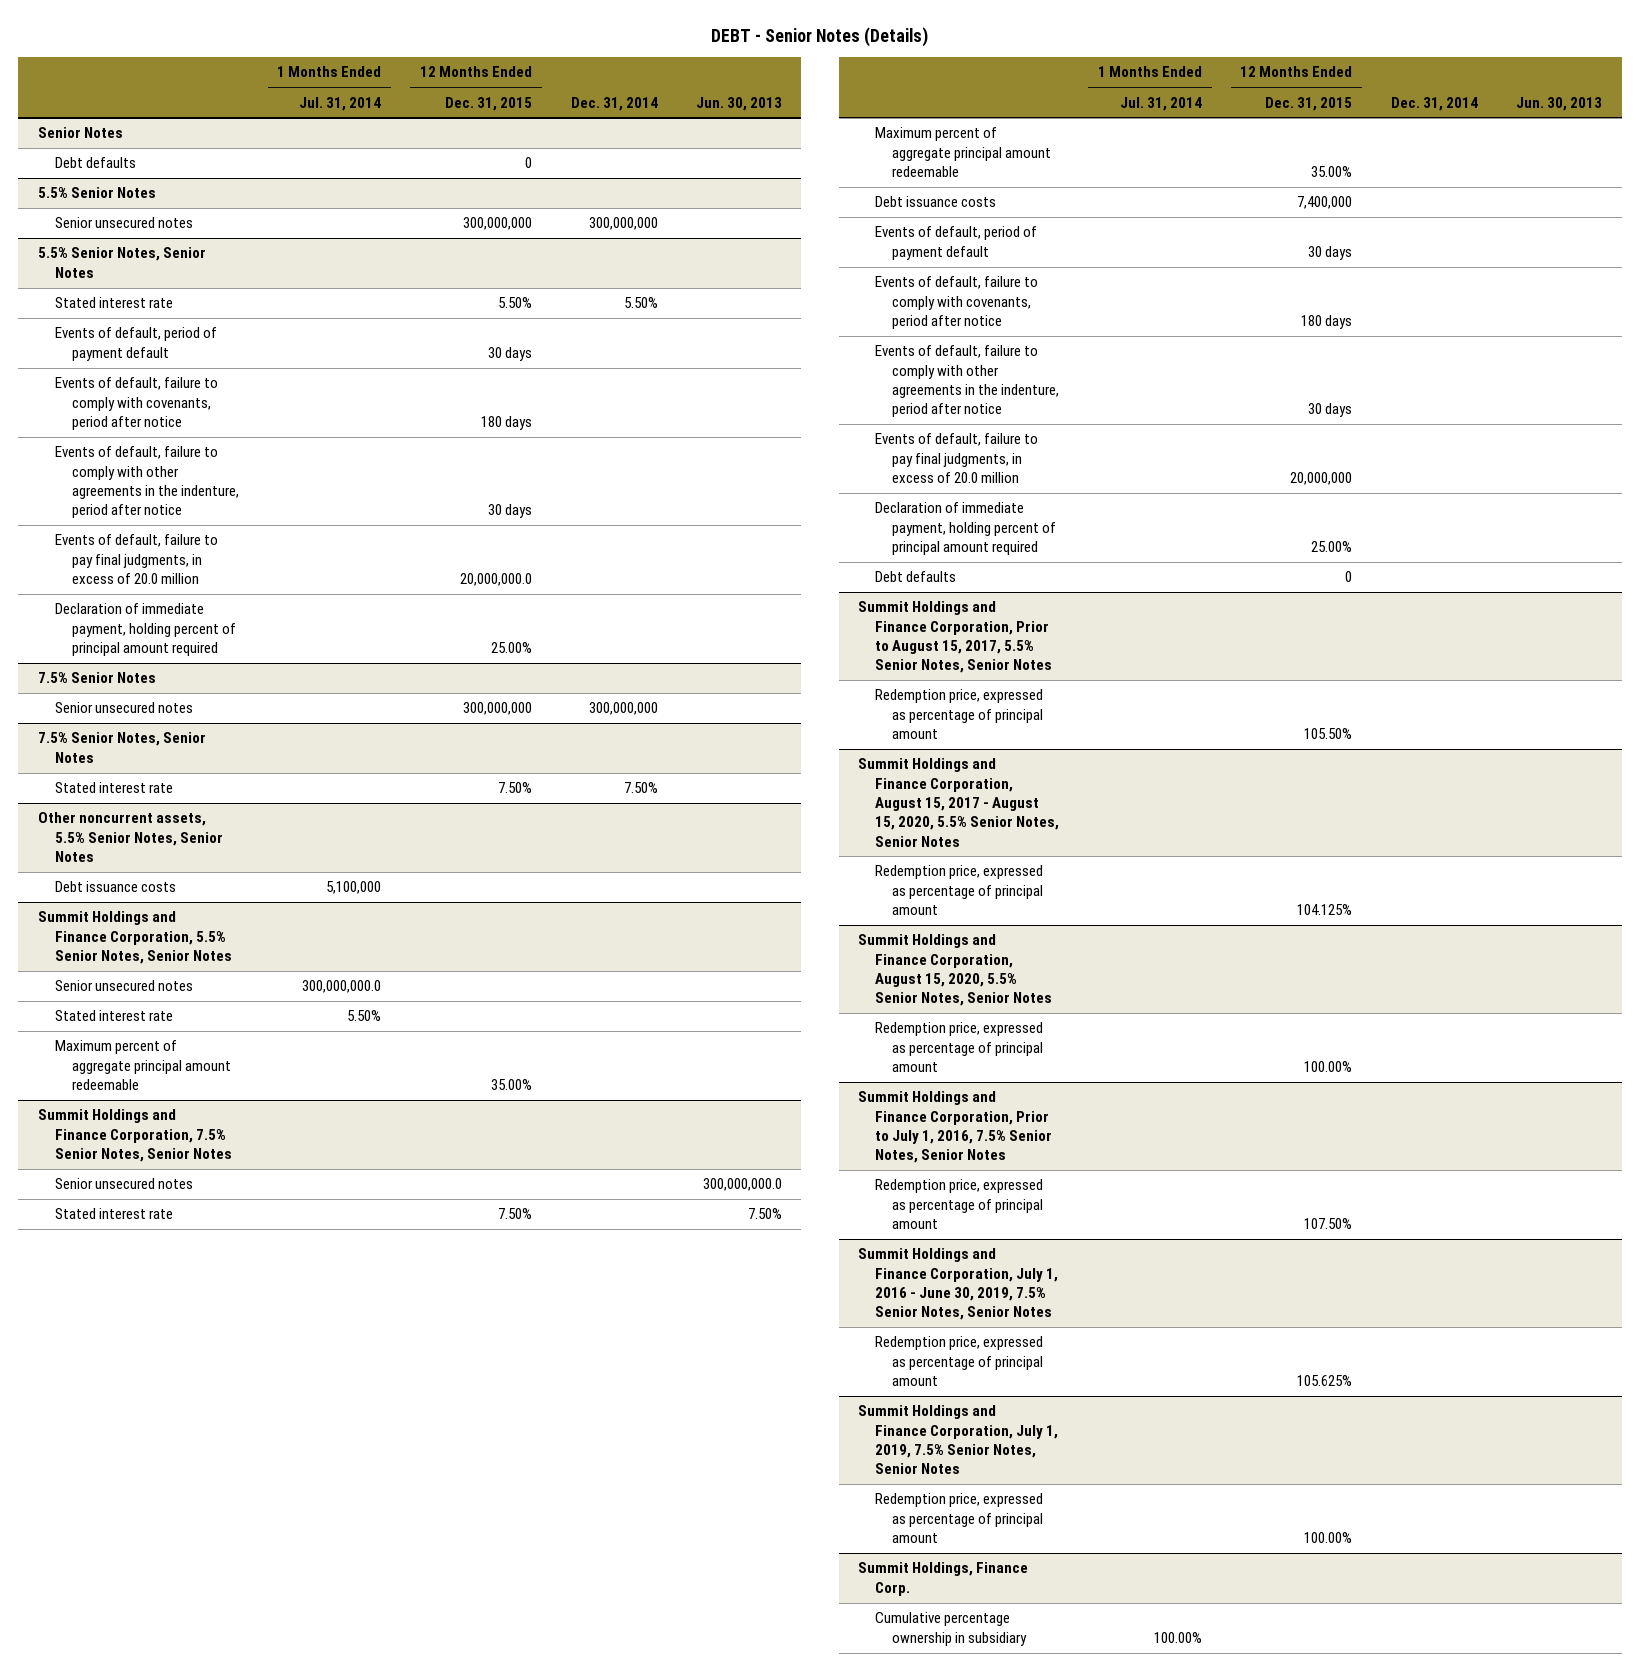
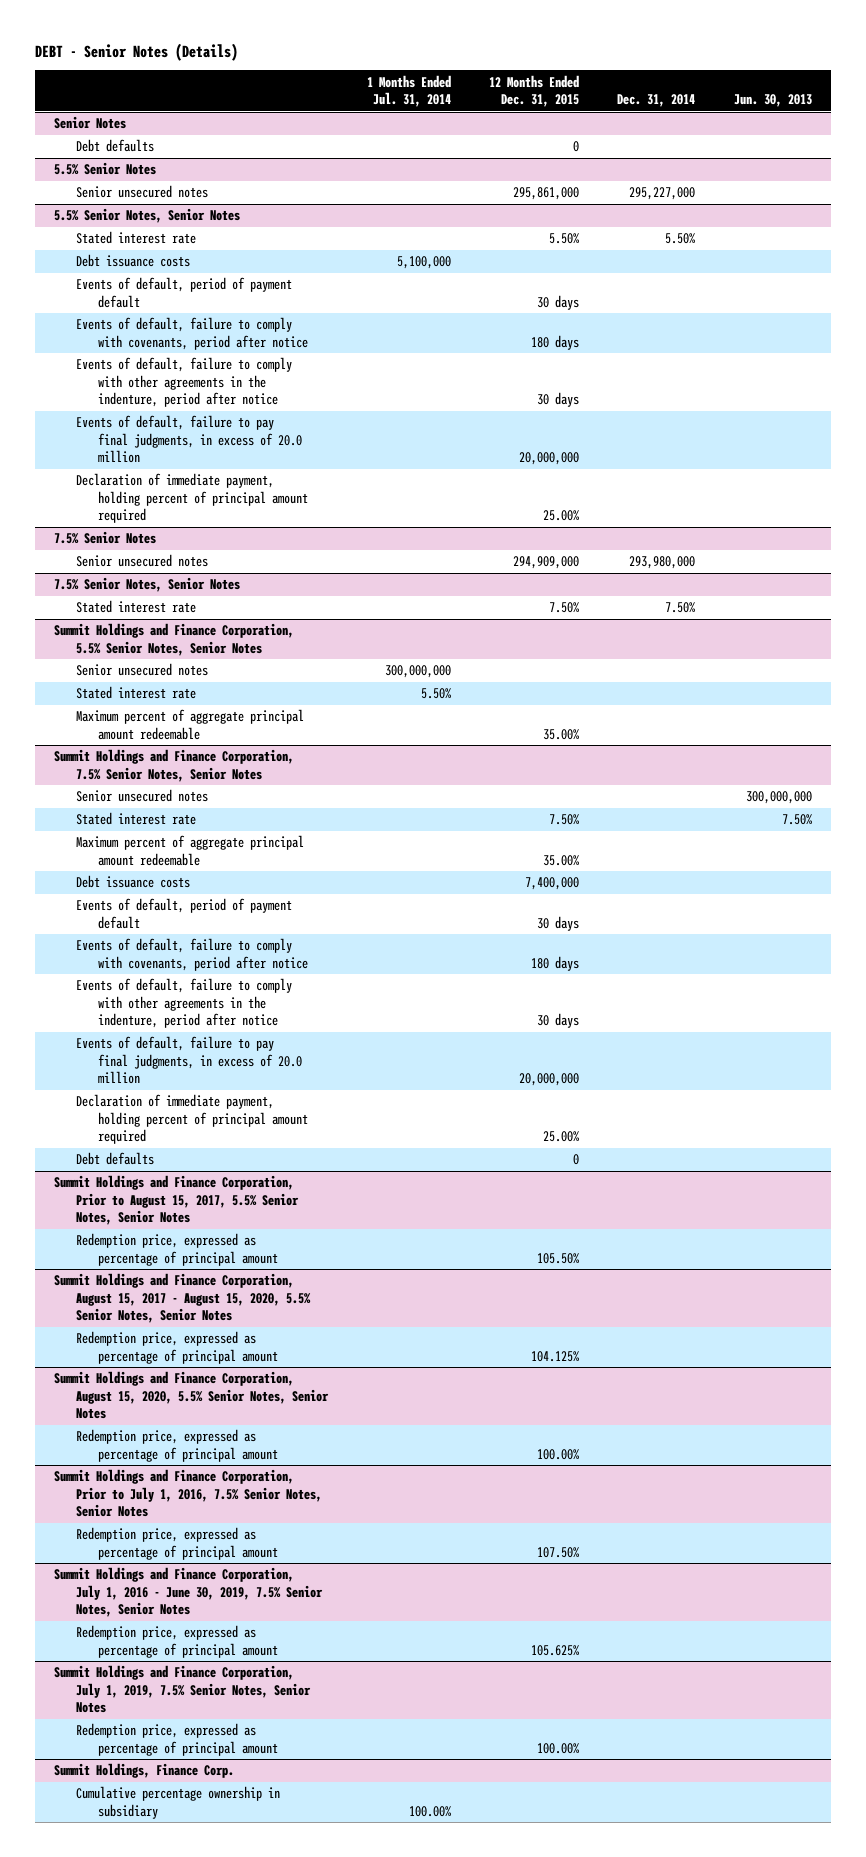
@ 5.5% Senior Notes
- Senior unsecured notes | | 300,000,000 | 300,000,000 |
+ Senior unsecured notes | | 295,861,000 | 295,227,000 |
@ 5.5% Senior Notes, Senior Notes
+ Debt issuance costs | 5,100,000 | | |
- Events of default, failure to pay final judgments, in excess of 20.0 million | | 20,000,000.0 | |
+ Events of default, failure to pay final judgments, in excess of 20.0 million | | 20,000,000 | |
@ 7.5% Senior Notes
- Senior unsecured notes | | 300,000,000 | 300,000,000 |
+ Senior unsecured notes | | 294,909,000 | 293,980,000 |
- Other noncurrent assets, 5.5% Senior Notes, Senior Notes
- Debt issuance costs | 5,100,000 | | |
@ Summit Holdings and Finance Corporation, 5.5% Senior Notes, Senior Notes
- Senior unsecured notes | 300,000,000.0 | | |
+ Senior unsecured notes | 300,000,000 | | |
@ Summit Holdings and Finance Corporation, 7.5% Senior Notes, Senior Notes
- Senior unsecured notes | | | | 300,000,000.0
+ Senior unsecured notes | | | | 300,000,000

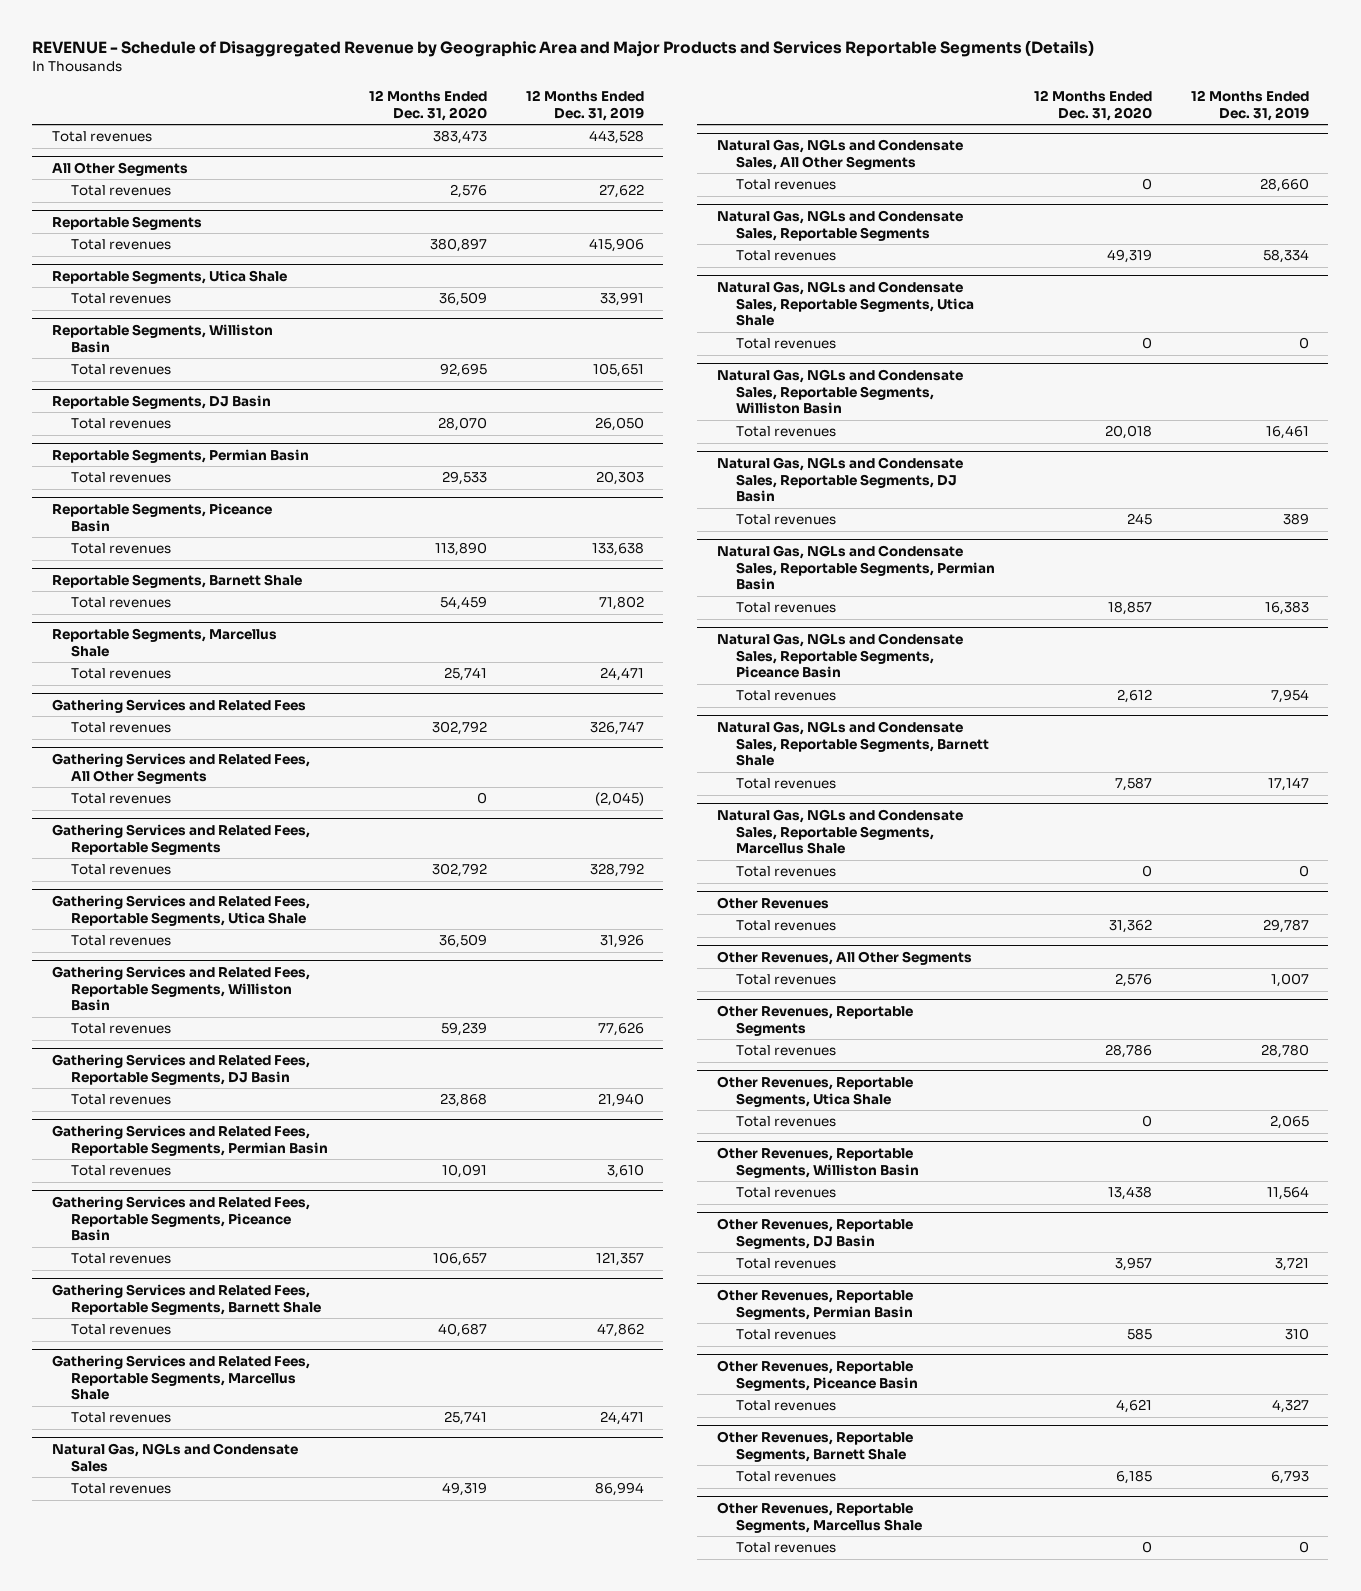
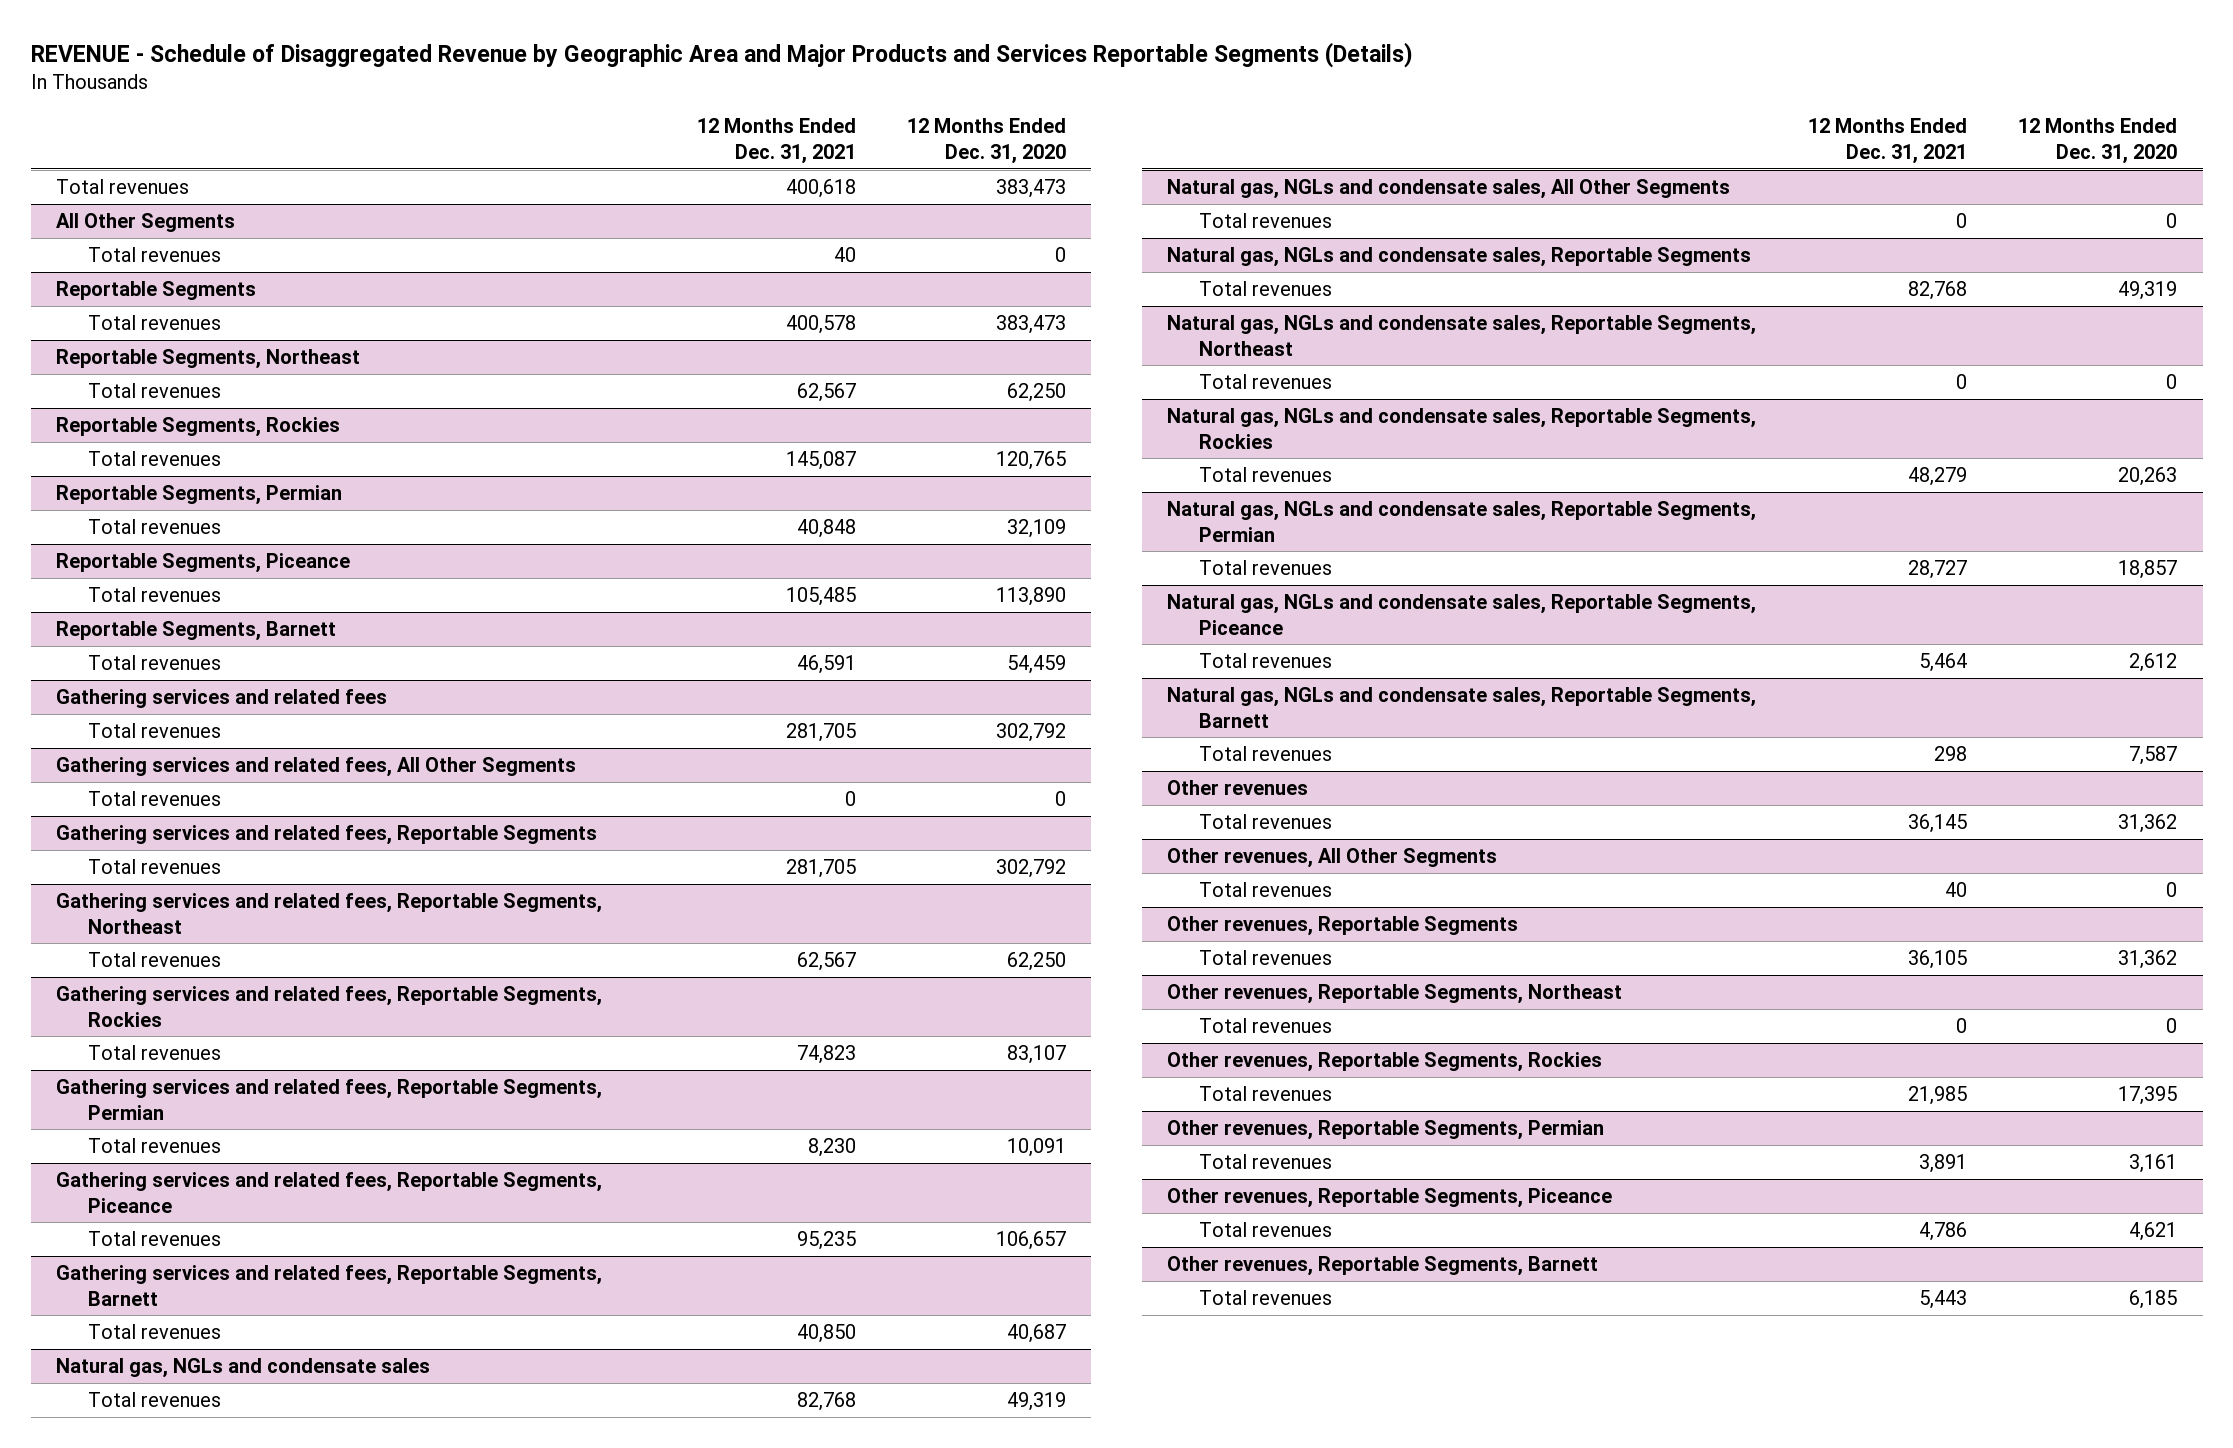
- | 12 Months Ended Dec. 31, 2020 | 12 Months Ended Dec. 31, 2019
+ | 12 Months Ended Dec. 31, 2021 | 12 Months Ended Dec. 31, 2020
@ All Other Segments
- Total revenues | 2,576 | 27,622
+ Total revenues | 40 | 0
@ Reportable Segments
- Total revenues | 380,897 | 415,906
- Reportable Segments, Utica Shale
- Total revenues | 36,509 | 33,991
- Reportable Segments, Williston Basin
- Total revenues | 92,695 | 105,651
- Reportable Segments, DJ Basin
- Total revenues | 28,070 | 26,050
- Reportable Segments, Permian Basin
- Total revenues | 29,533 | 20,303
- Reportable Segments, Piceance Basin
@ Reportable Segments
+ Total revenues | 400,578 | 383,473
+ Reportable Segments, Northeast
+ Total revenues | 62,567 | 62,250
+ Reportable Segments, Rockies
+ Total revenues | 145,087 | 120,765
+ Reportable Segments, Permian
+ Total revenues | 40,848 | 32,109
+ Reportable Segments, Piceance
- Reportable Segments, Barnett Shale
+ Reportable Segments, Barnett
- Reportable Segments, Marcellus Shale
- Total revenues | 25,741 | 24,471
- Gathering Services and Related Fees
+ Gathering services and related fees
- Gathering Services and Related Fees, All Other Segments
+ Gathering services and related fees, All Other Segments
- Gathering Services and Related Fees, Reportable Segments
+ Gathering services and related fees, Reportable Segments
- Gathering Services and Related Fees, Reportable Segments, Utica Shale
- Total revenues | 36,509 | 31,926
- Gathering Services and Related Fees, Reportable Segments, Williston Basin
- Total revenues | 59,239 | 77,626
- Gathering Services and Related Fees, Reportable Segments, DJ Basin
- Total revenues | 23,868 | 21,940
- Gathering Services and Related Fees, Reportable Segments, Permian Basin
+ Gathering services and related fees, Reportable Segments, Northeast
+ Total revenues | 62,567 | 62,250
+ Gathering services and related fees, Reportable Segments, Rockies
+ Total revenues | 74,823 | 83,107
+ Gathering services and related fees, Reportable Segments, Permian
- Gathering Services and Related Fees, Reportable Segments, Piceance Basin
+ Gathering services and related fees, Reportable Segments, Piceance
- Gathering Services and Related Fees, Reportable Segments, Barnett Shale
+ Gathering services and related fees, Reportable Segments, Barnett
- Gathering Services and Related Fees, Reportable Segments, Marcellus Shale
- Total revenues | 25,741 | 24,471
- Natural Gas, NGLs and Condensate Sales
+ Natural gas, NGLs and condensate sales
- Natural Gas, NGLs and Condensate Sales, All Other Segments
+ Natural gas, NGLs and condensate sales, All Other Segments
- Natural Gas, NGLs and Condensate Sales, Reportable Segments
+ Natural gas, NGLs and condensate sales, Reportable Segments
- Natural Gas, NGLs and Condensate Sales, Reportable Segments, Utica Shale
+ Natural gas, NGLs and condensate sales, Reportable Segments, Northeast
- Natural Gas, NGLs and Condensate Sales, Reportable Segments, Williston Basin
- Total revenues | 20,018 | 16,461
- Natural Gas, NGLs and Condensate Sales, Reportable Segments, DJ Basin
- Total revenues | 245 | 389
- Natural Gas, NGLs and Condensate Sales, Reportable Segments, Permian Basin
+ Natural gas, NGLs and condensate sales, Reportable Segments, Rockies
+ Total revenues | 48,279 | 20,263
+ Natural gas, NGLs and condensate sales, Reportable Segments, Permian
- Natural Gas, NGLs and Condensate Sales, Reportable Segments, Piceance Basin
+ Natural gas, NGLs and condensate sales, Reportable Segments, Piceance
- Natural Gas, NGLs and Condensate Sales, Reportable Segments, Barnett Shale
+ Natural gas, NGLs and condensate sales, Reportable Segments, Barnett
- Natural Gas, NGLs and Condensate Sales, Reportable Segments, Marcellus Shale
+ Other revenues
+ Total revenues | 36,145 | 31,362
+ Other revenues, All Other Segments
- Other Revenues
+ Other revenues, Reportable Segments
- Other Revenues, All Other Segments
- Total revenues | 2,576 | 1,007
- Other Revenues, Reportable Segments
- Total revenues | 28,786 | 28,780
- Other Revenues, Reportable Segments, Utica Shale
+ Other revenues, Reportable Segments, Northeast
- Other Revenues, Reportable Segments, Williston Basin
- Total revenues | 13,438 | 11,564
- Other Revenues, Reportable Segments, DJ Basin
- Total revenues | 3,957 | 3,721
- Other Revenues, Reportable Segments, Permian Basin
- Total revenues | 585 | 310
- Other Revenues, Reportable Segments, Piceance Basin
+ Other revenues, Reportable Segments, Rockies
+ Total revenues | 21,985 | 17,395
+ Other revenues, Reportable Segments, Permian
+ Total revenues | 3,891 | 3,161
+ Other revenues, Reportable Segments, Piceance
- Other Revenues, Reportable Segments, Barnett Shale
+ Other revenues, Reportable Segments, Barnett
- Other Revenues, Reportable Segments, Marcellus Shale
- Total revenues | 0 | 0

